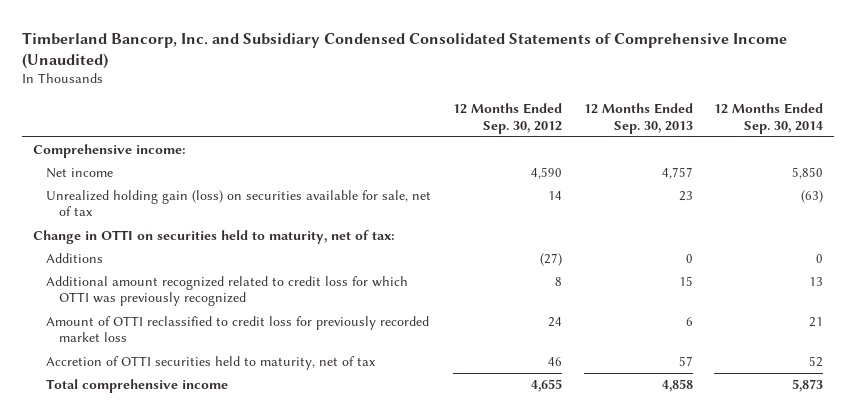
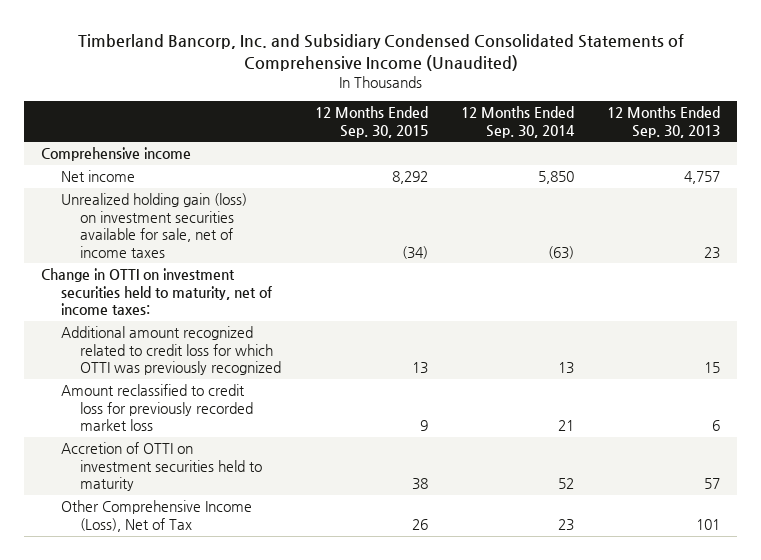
- | 12 Months Ended Sep. 30, 2012 | 12 Months Ended Sep. 30, 2013 | 12 Months Ended Sep. 30, 2014
+ | 12 Months Ended Sep. 30, 2015 | 12 Months Ended Sep. 30, 2014 | 12 Months Ended Sep. 30, 2013
- Comprehensive income:
+ Comprehensive income
- Unrealized holding gain (loss) on securities available for sale, net of tax | 14 | 23 | (63)
- Change in OTTI on securities held to maturity, net of tax:
- Additions | (27) | 0 | 0
+ Unrealized holding gain (loss) on investment securities available for sale, net of income taxes | (34) | (63) | 23
+ Change in OTTI on investment securities held to maturity, net of income taxes:
- Amount of OTTI reclassified to credit loss for previously recorded market loss | 24 | 6 | 21
- Accretion of OTTI securities held to maturity, net of tax | 46 | 57 | 52
- Total comprehensive income | 4,655 | 4,858 | 5,873
+ Amount reclassified to credit loss for previously recorded market loss | 9 | 21 | 6
+ Accretion of OTTI on investment securities held to maturity | 38 | 52 | 57
+ Other Comprehensive Income (Loss), Net of Tax | 26 | 23 | 101

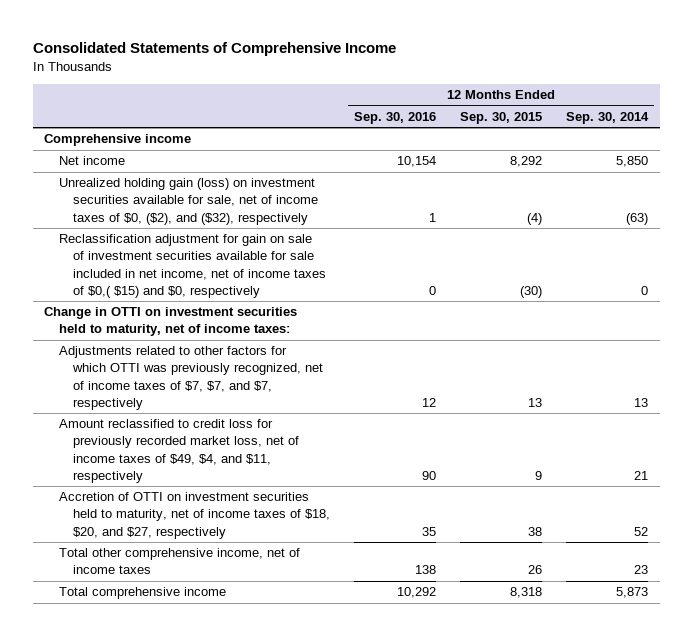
- Timberland Bancorp, Inc. and Subsidiary Condensed Consolidated Statements of Comprehensive Income (Unaudited)
+ Consolidated Statements of Comprehensive Income
- | 12 Months Ended Sep. 30, 2015 | 12 Months Ended Sep. 30, 2014 | 12 Months Ended Sep. 30, 2013
+ | 12 Months Ended Sep. 30, 2016 | 12 Months Ended Sep. 30, 2015 | 12 Months Ended Sep. 30, 2014
- Unrealized holding gain (loss) on investment securities available for sale, net of income taxes | (34) | (63) | 23
+ Unrealized holding gain (loss) on investment securities available for sale, net of income taxes of $0, ($2), and ($32), respectively | 1 | (4) | (63)
+ Reclassification adjustment for gain on sale of investment securities available for sale included in net income, net of income taxes of $0,( $15) and $0, respectively | 0 | (30) | 0
- Additional amount recognized related to credit loss for which OTTI was previously recognized | 13 | 13 | 15
- Amount reclassified to credit loss for previously recorded market loss | 9 | 21 | 6
- Accretion of OTTI on investment securities held to maturity | 38 | 52 | 57
- Other Comprehensive Income (Loss), Net of Tax | 26 | 23 | 101
+ Adjustments related to other factors for which OTTI was previously recognized, net of income taxes of $7, $7, and $7, respectively | 12 | 13 | 13
+ Amount reclassified to credit loss for previously recorded market loss, net of income taxes of $49, $4, and $11, respectively | 90 | 9 | 21
+ Accretion of OTTI on investment securities held to maturity, net of income taxes of $18, $20, and $27, respectively | 35 | 38 | 52
+ Total other comprehensive income, net of income taxes | 138 | 26 | 23
+ Total comprehensive income | 10,292 | 8,318 | 5,873

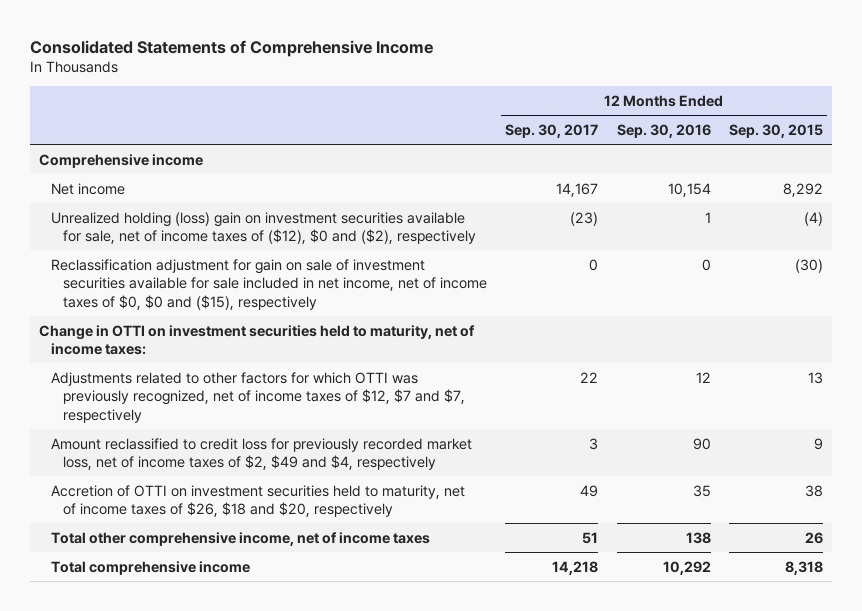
- | 12 Months Ended Sep. 30, 2016 | 12 Months Ended Sep. 30, 2015 | 12 Months Ended Sep. 30, 2014
+ | 12 Months Ended Sep. 30, 2017 | 12 Months Ended Sep. 30, 2016 | 12 Months Ended Sep. 30, 2015
- Unrealized holding gain (loss) on investment securities available for sale, net of income taxes of $0, ($2), and ($32), respectively | 1 | (4) | (63)
- Reclassification adjustment for gain on sale of investment securities available for sale included in net income, net of income taxes of $0,( $15) and $0, respectively | 0 | (30) | 0
+ Unrealized holding (loss) gain on investment securities available for sale, net of income taxes of ($12), $0 and ($2), respectively | (23) | 1 | (4)
+ Reclassification adjustment for gain on sale of investment securities available for sale included in net income, net of income taxes of $0, $0 and ($15), respectively | 0 | 0 | (30)
- Adjustments related to other factors for which OTTI was previously recognized, net of income taxes of $7, $7, and $7, respectively | 12 | 13 | 13
- Amount reclassified to credit loss for previously recorded market loss, net of income taxes of $49, $4, and $11, respectively | 90 | 9 | 21
- Accretion of OTTI on investment securities held to maturity, net of income taxes of $18, $20, and $27, respectively | 35 | 38 | 52
+ Adjustments related to other factors for which OTTI was previously recognized, net of income taxes of $12, $7 and $7, respectively | 22 | 12 | 13
+ Amount reclassified to credit loss for previously recorded market loss, net of income taxes of $2, $49 and $4, respectively | 3 | 90 | 9
+ Accretion of OTTI on investment securities held to maturity, net of income taxes of $26, $18 and $20, respectively | 49 | 35 | 38

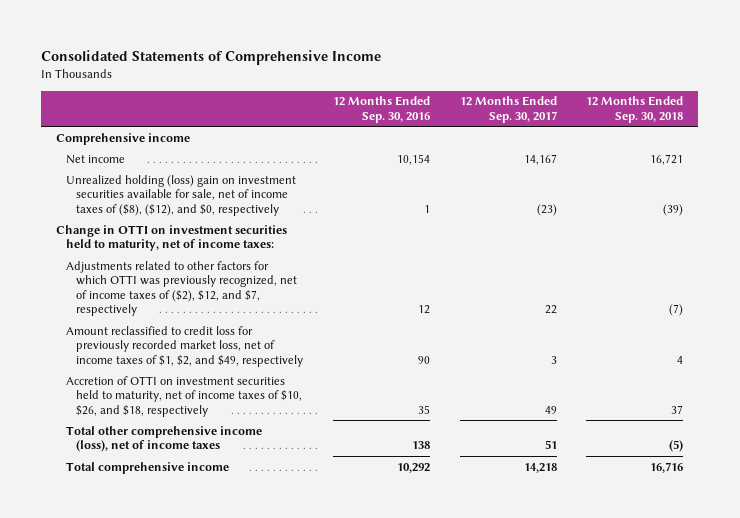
- | 12 Months Ended Sep. 30, 2017 | 12 Months Ended Sep. 30, 2016 | 12 Months Ended Sep. 30, 2015
+ | 12 Months Ended Sep. 30, 2016 | 12 Months Ended Sep. 30, 2017 | 12 Months Ended Sep. 30, 2018
- Unrealized holding (loss) gain on investment securities available for sale, net of income taxes of ($12), $0 and ($2), respectively | (23) | 1 | (4)
- Reclassification adjustment for gain on sale of investment securities available for sale included in net income, net of income taxes of $0, $0 and ($15), respectively | 0 | 0 | (30)
+ Unrealized holding (loss) gain on investment securities available for sale, net of income taxes of ($8), ($12), and $0, respectively | 1 | (23) | (39)
- Adjustments related to other factors for which OTTI was previously recognized, net of income taxes of $12, $7 and $7, respectively | 22 | 12 | 13
- Amount reclassified to credit loss for previously recorded market loss, net of income taxes of $2, $49 and $4, respectively | 3 | 90 | 9
- Accretion of OTTI on investment securities held to maturity, net of income taxes of $26, $18 and $20, respectively | 49 | 35 | 38
- Total other comprehensive income, net of income taxes | 51 | 138 | 26
+ Adjustments related to other factors for which OTTI was previously recognized, net of income taxes of ($2), $12, and $7, respectively | 12 | 22 | (7)
+ Amount reclassified to credit loss for previously recorded market loss, net of income taxes of $1, $2, and $49, respectively | 90 | 3 | 4
+ Accretion of OTTI on investment securities held to maturity, net of income taxes of $10, $26, and $18, respectively | 35 | 49 | 37
+ Total other comprehensive income (loss), net of income taxes | 138 | 51 | (5)

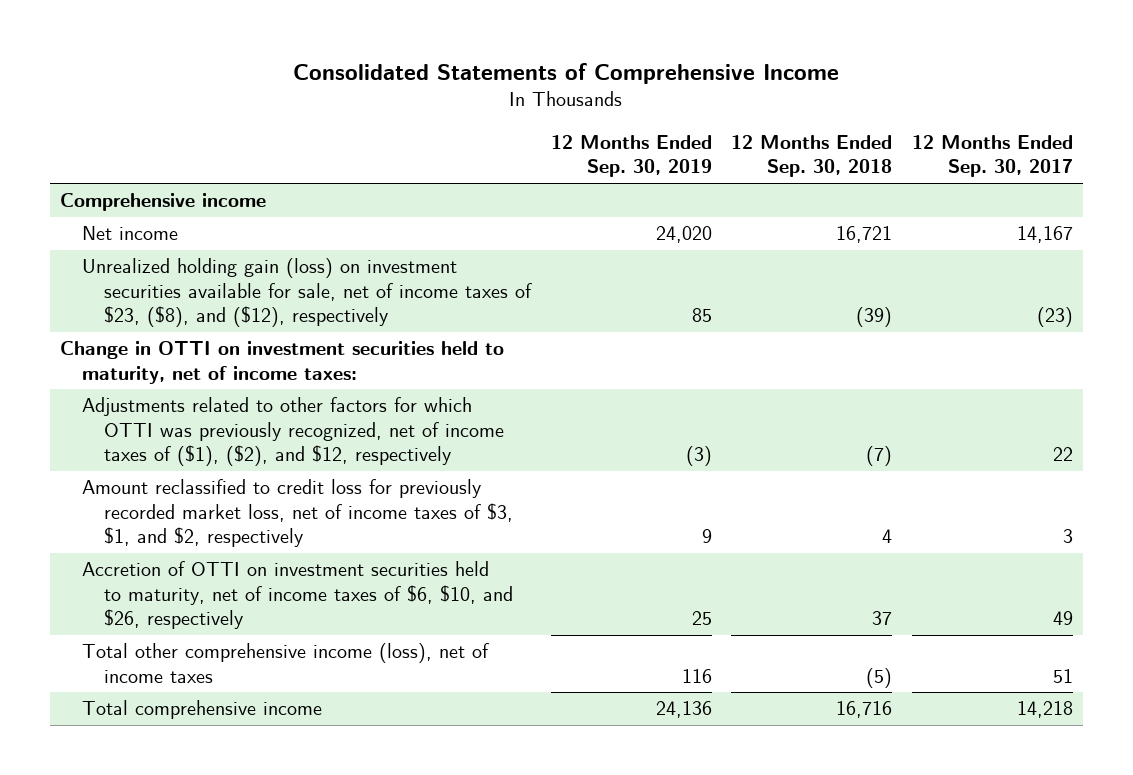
- | 12 Months Ended Sep. 30, 2016 | 12 Months Ended Sep. 30, 2017 | 12 Months Ended Sep. 30, 2018
+ | 12 Months Ended Sep. 30, 2019 | 12 Months Ended Sep. 30, 2018 | 12 Months Ended Sep. 30, 2017
- Unrealized holding (loss) gain on investment securities available for sale, net of income taxes of ($8), ($12), and $0, respectively | 1 | (23) | (39)
+ Unrealized holding gain (loss) on investment securities available for sale, net of income taxes of $23, ($8), and ($12), respectively | 85 | (39) | (23)
- Adjustments related to other factors for which OTTI was previously recognized, net of income taxes of ($2), $12, and $7, respectively | 12 | 22 | (7)
- Amount reclassified to credit loss for previously recorded market loss, net of income taxes of $1, $2, and $49, respectively | 90 | 3 | 4
- Accretion of OTTI on investment securities held to maturity, net of income taxes of $10, $26, and $18, respectively | 35 | 49 | 37
+ Adjustments related to other factors for which OTTI was previously recognized, net of income taxes of ($1), ($2), and $12, respectively | (3) | (7) | 22
+ Amount reclassified to credit loss for previously recorded market loss, net of income taxes of $3, $1, and $2, respectively | 9 | 4 | 3
+ Accretion of OTTI on investment securities held to maturity, net of income taxes of $6, $10, and $26, respectively | 25 | 37 | 49

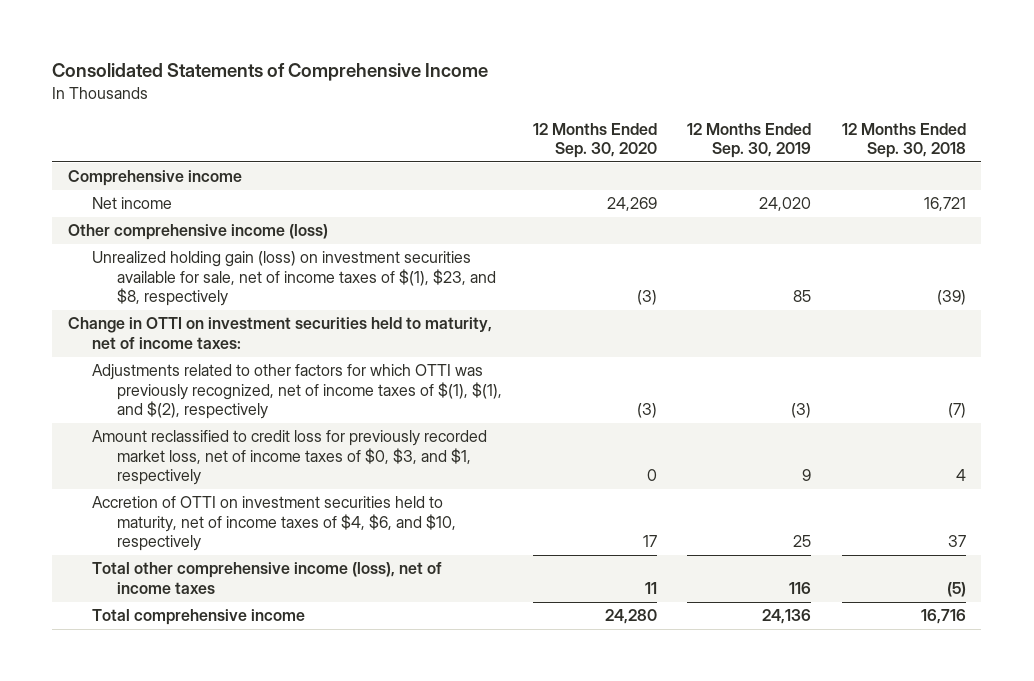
- | 12 Months Ended Sep. 30, 2019 | 12 Months Ended Sep. 30, 2018 | 12 Months Ended Sep. 30, 2017
+ | 12 Months Ended Sep. 30, 2020 | 12 Months Ended Sep. 30, 2019 | 12 Months Ended Sep. 30, 2018
- Unrealized holding gain (loss) on investment securities available for sale, net of income taxes of $23, ($8), and ($12), respectively | 85 | (39) | (23)
+ Other comprehensive income (loss)
+ Unrealized holding gain (loss) on investment securities available for sale, net of income taxes of $(1), $23, and $8, respectively | (3) | 85 | (39)
- Adjustments related to other factors for which OTTI was previously recognized, net of income taxes of ($1), ($2), and $12, respectively | (3) | (7) | 22
- Amount reclassified to credit loss for previously recorded market loss, net of income taxes of $3, $1, and $2, respectively | 9 | 4 | 3
- Accretion of OTTI on investment securities held to maturity, net of income taxes of $6, $10, and $26, respectively | 25 | 37 | 49
+ Adjustments related to other factors for which OTTI was previously recognized, net of income taxes of $(1), $(1), and $(2), respectively | (3) | (3) | (7)
+ Amount reclassified to credit loss for previously recorded market loss, net of income taxes of $0, $3, and $1, respectively | 0 | 9 | 4
+ Accretion of OTTI on investment securities held to maturity, net of income taxes of $4, $6, and $10, respectively | 17 | 25 | 37

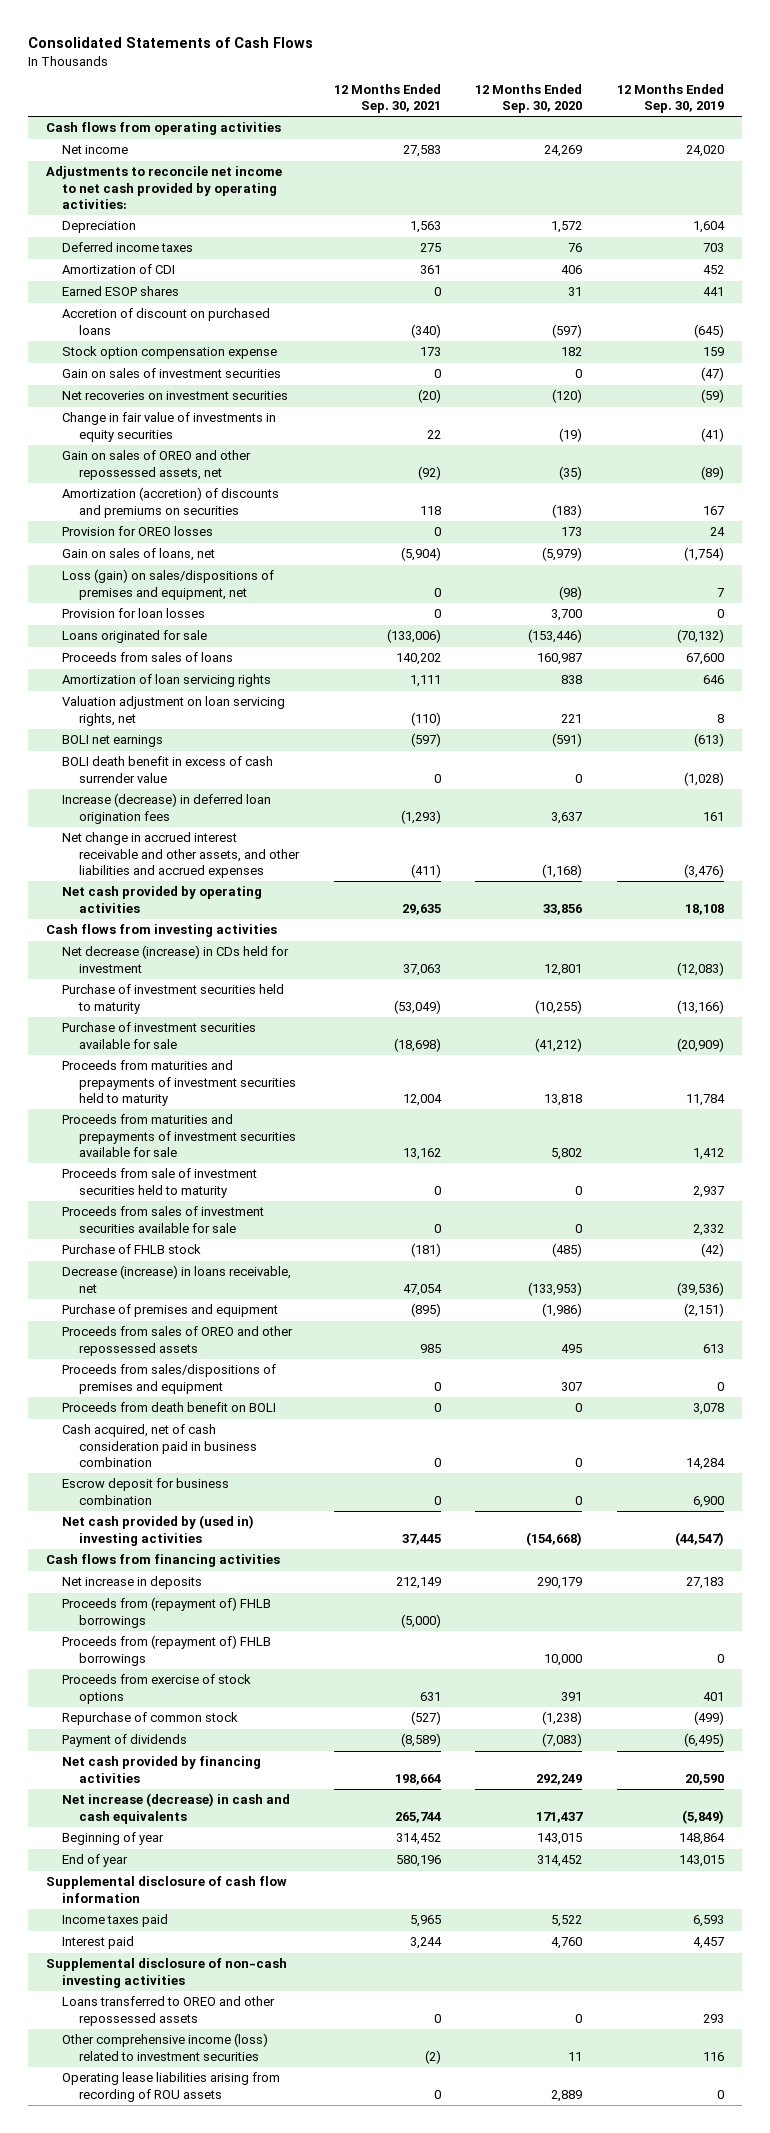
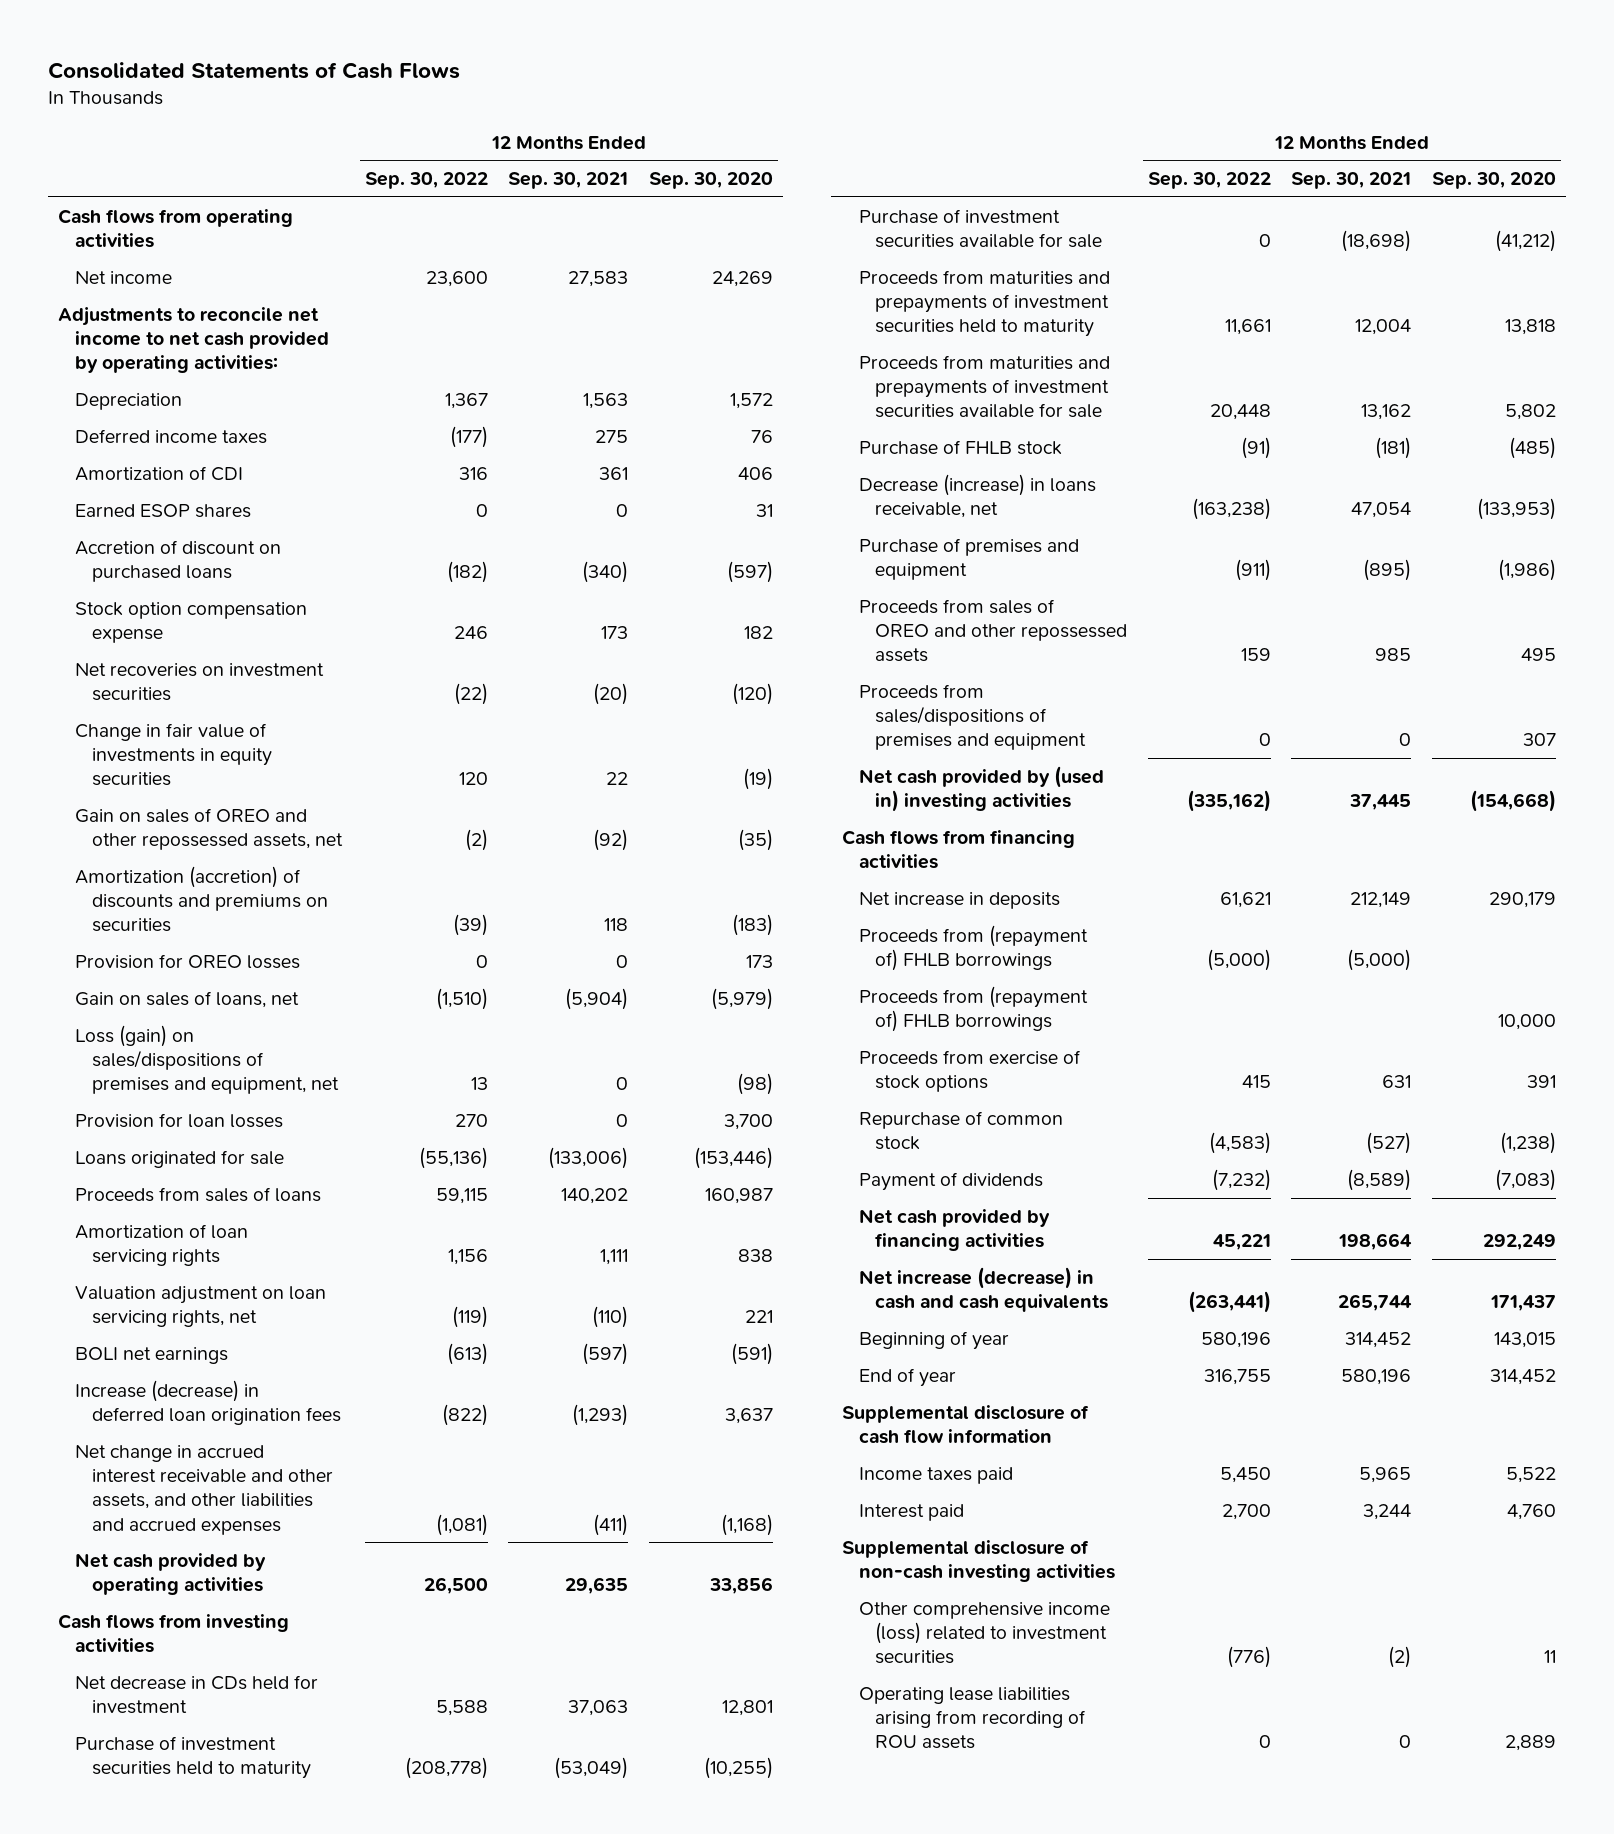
- | 12 Months Ended Sep. 30, 2021 | 12 Months Ended Sep. 30, 2020 | 12 Months Ended Sep. 30, 2019
+ | 12 Months Ended Sep. 30, 2022 | 12 Months Ended Sep. 30, 2021 | 12 Months Ended Sep. 30, 2020
- Gain on sales of investment securities | 0 | 0 | (47)
- BOLI death benefit in excess of cash surrender value | 0 | 0 | (1,028)
- Net decrease (increase) in CDs held for investment | 37,063 | 12,801 | (12,083)
+ Net decrease in CDs held for investment | 5,588 | 37,063 | 12,801
- Proceeds from sale of investment securities held to maturity | 0 | 0 | 2,937
- Proceeds from sales of investment securities available for sale | 0 | 0 | 2,332
- Proceeds from death benefit on BOLI | 0 | 0 | 3,078
- Cash acquired, net of cash consideration paid in business combination | 0 | 0 | 14,284
- Escrow deposit for business combination | 0 | 0 | 6,900
- Loans transferred to OREO and other repossessed assets | 0 | 0 | 293

